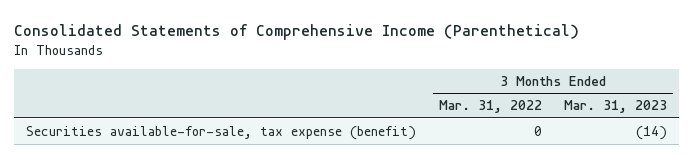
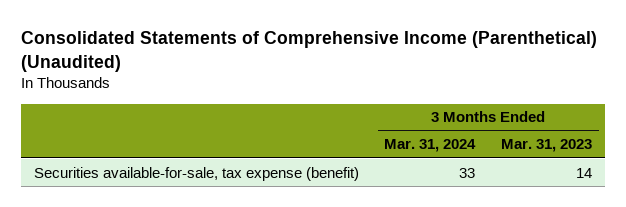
- Consolidated Statements of Comprehensive Income (Parenthetical)
+ Consolidated Statements of Comprehensive Income (Parenthetical) (Unaudited)
- | 3 Months Ended Mar. 31, 2022 | 3 Months Ended Mar. 31, 2023
+ | 3 Months Ended Mar. 31, 2024 | 3 Months Ended Mar. 31, 2023
- Securities available-for-sale, tax expense (benefit) | 0 | (14)
+ Securities available-for-sale, tax expense (benefit) | 33 | 14

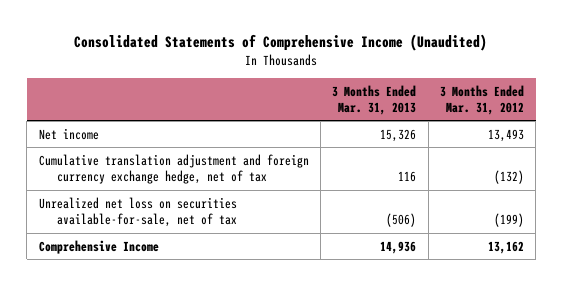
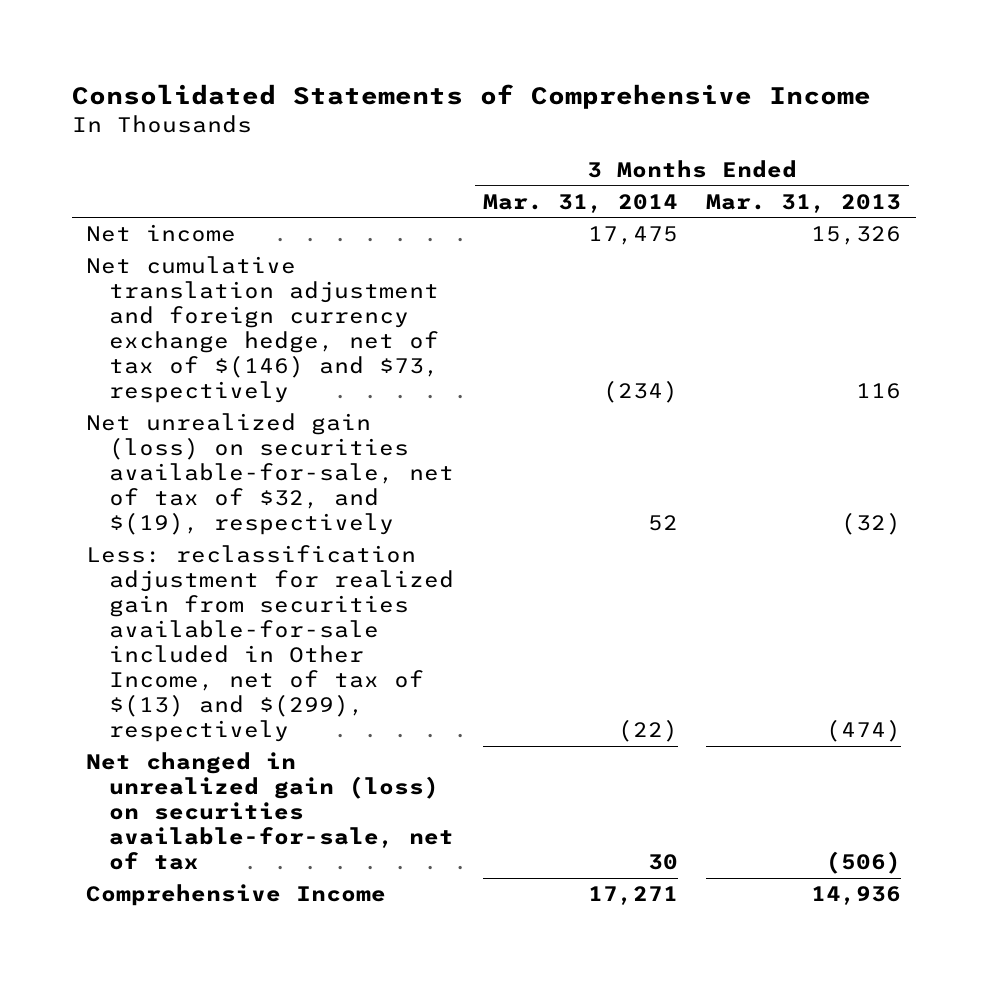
- Consolidated Statements of Comprehensive Income (Unaudited)
+ Consolidated Statements of Comprehensive Income
- | 3 Months Ended Mar. 31, 2013 | 3 Months Ended Mar. 31, 2012
+ | 3 Months Ended Mar. 31, 2014 | 3 Months Ended Mar. 31, 2013
- Cumulative translation adjustment and foreign currency exchange hedge, net of tax | 116 | (132)
- Unrealized net loss on securities available-for-sale, net of tax | (506) | (199)
+ Net cumulative translation adjustment and foreign currency exchange hedge, net of tax of $(146) and $73, respectively | (234) | 116
+ Net unrealized gain (loss) on securities available-for-sale, net of tax of $32, and $(19), respectively | 52 | (32)
+ Less: reclassification adjustment for realized gain from securities available-for-sale included in Other Income, net of tax of $(13) and $(299), respectively | (22) | (474)
+ Net changed in unrealized gain (loss) on securities available-for-sale, net of tax | 30 | (506)

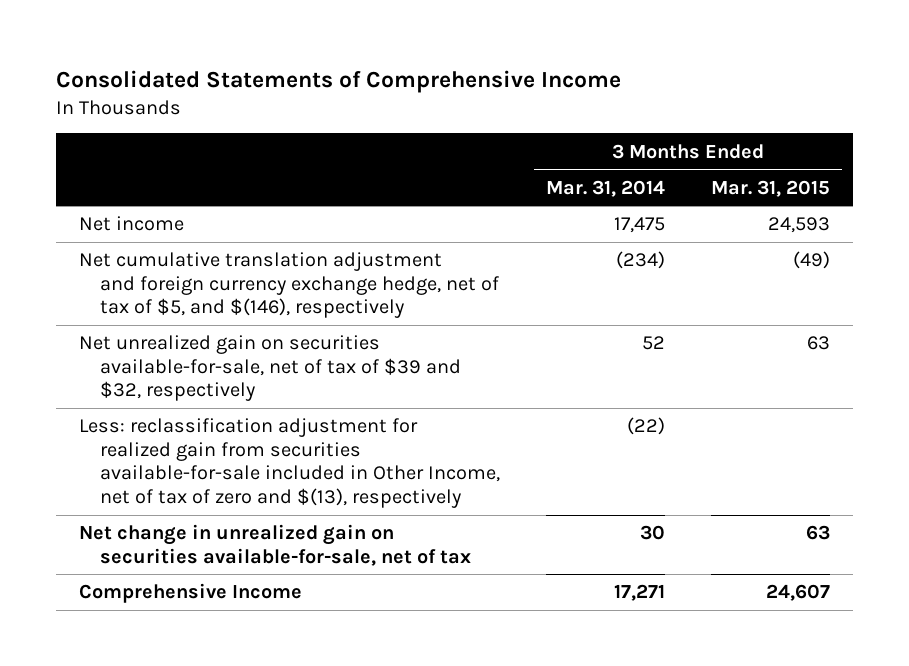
- | 3 Months Ended Mar. 31, 2014 | 3 Months Ended Mar. 31, 2013
+ | 3 Months Ended Mar. 31, 2014 | 3 Months Ended Mar. 31, 2015
- Net cumulative translation adjustment and foreign currency exchange hedge, net of tax of $(146) and $73, respectively | (234) | 116
- Net unrealized gain (loss) on securities available-for-sale, net of tax of $32, and $(19), respectively | 52 | (32)
- Less: reclassification adjustment for realized gain from securities available-for-sale included in Other Income, net of tax of $(13) and $(299), respectively | (22) | (474)
- Net changed in unrealized gain (loss) on securities available-for-sale, net of tax | 30 | (506)
+ Net cumulative translation adjustment and foreign currency exchange hedge, net of tax of $5, and $(146), respectively | (234) | (49)
+ Net unrealized gain on securities available-for-sale, net of tax of $39 and $32, respectively | 52 | 63
+ Less: reclassification adjustment for realized gain from securities available-for-sale included in Other Income, net of tax of zero and $(13), respectively | (22) |
+ Net change in unrealized gain on securities available-for-sale, net of tax | 30 | 63

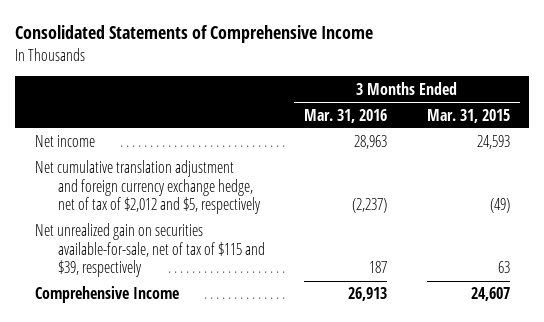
- | 3 Months Ended Mar. 31, 2014 | 3 Months Ended Mar. 31, 2015
+ | 3 Months Ended Mar. 31, 2016 | 3 Months Ended Mar. 31, 2015
- Net cumulative translation adjustment and foreign currency exchange hedge, net of tax of $5, and $(146), respectively | (234) | (49)
- Net unrealized gain on securities available-for-sale, net of tax of $39 and $32, respectively | 52 | 63
- Less: reclassification adjustment for realized gain from securities available-for-sale included in Other Income, net of tax of zero and $(13), respectively | (22) |
- Net change in unrealized gain on securities available-for-sale, net of tax | 30 | 63
+ Net cumulative translation adjustment and foreign currency exchange hedge, net of tax of $2,012 and $5, respectively | (2,237) | (49)
+ Net unrealized gain on securities available-for-sale, net of tax of $115 and $39, respectively | 187 | 63

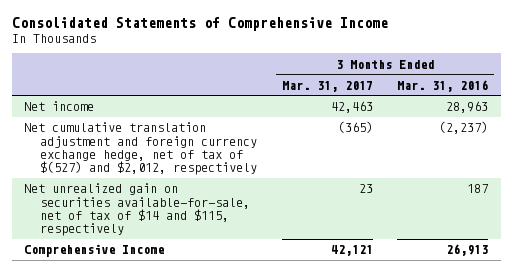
- | 3 Months Ended Mar. 31, 2016 | 3 Months Ended Mar. 31, 2015
+ | 3 Months Ended Mar. 31, 2017 | 3 Months Ended Mar. 31, 2016
- Net cumulative translation adjustment and foreign currency exchange hedge, net of tax of $2,012 and $5, respectively | (2,237) | (49)
- Net unrealized gain on securities available-for-sale, net of tax of $115 and $39, respectively | 187 | 63
+ Net cumulative translation adjustment and foreign currency exchange hedge, net of tax of $(527) and $2,012, respectively | (365) | (2,237)
+ Net unrealized gain on securities available-for-sale, net of tax of $14 and $115, respectively | 23 | 187

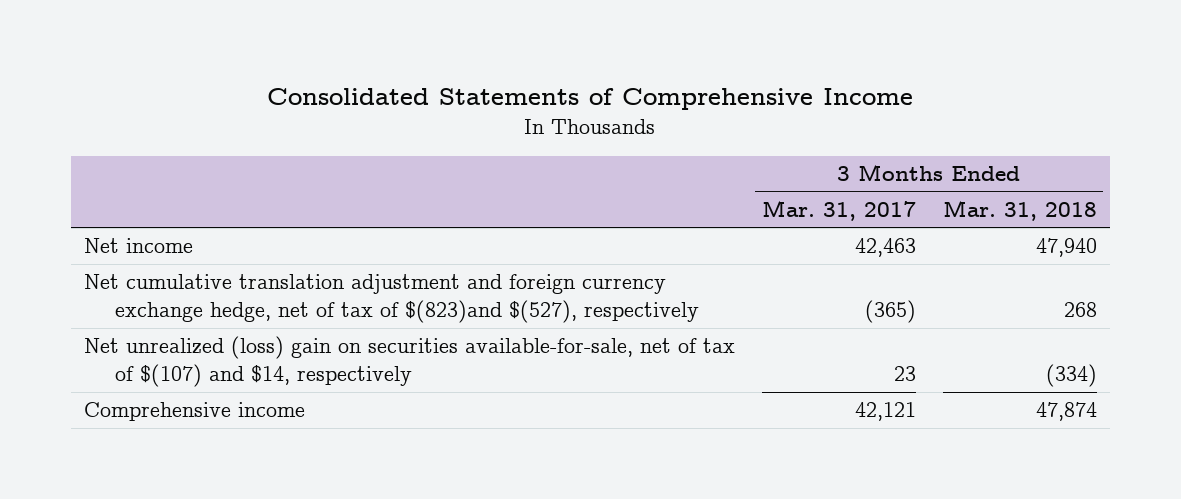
- | 3 Months Ended Mar. 31, 2017 | 3 Months Ended Mar. 31, 2016
+ | 3 Months Ended Mar. 31, 2017 | 3 Months Ended Mar. 31, 2018
- Net cumulative translation adjustment and foreign currency exchange hedge, net of tax of $(527) and $2,012, respectively | (365) | (2,237)
- Net unrealized gain on securities available-for-sale, net of tax of $14 and $115, respectively | 23 | 187
- Comprehensive Income | 42,121 | 26,913
+ Net cumulative translation adjustment and foreign currency exchange hedge, net of tax of $(823)and $(527), respectively | (365) | 268
+ Net unrealized (loss) gain on securities available-for-sale, net of tax of $(107) and $14, respectively | 23 | (334)
+ Comprehensive income | 42,121 | 47,874

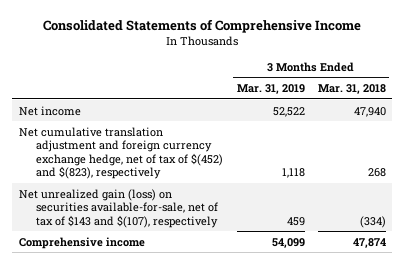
- | 3 Months Ended Mar. 31, 2017 | 3 Months Ended Mar. 31, 2018
+ | 3 Months Ended Mar. 31, 2019 | 3 Months Ended Mar. 31, 2018
- Net cumulative translation adjustment and foreign currency exchange hedge, net of tax of $(823)and $(527), respectively | (365) | 268
- Net unrealized (loss) gain on securities available-for-sale, net of tax of $(107) and $14, respectively | 23 | (334)
+ Net cumulative translation adjustment and foreign currency exchange hedge, net of tax of $(452) and $(823), respectively | 1,118 | 268
+ Net unrealized gain (loss) on securities available-for-sale, net of tax of $143 and $(107), respectively | 459 | (334)

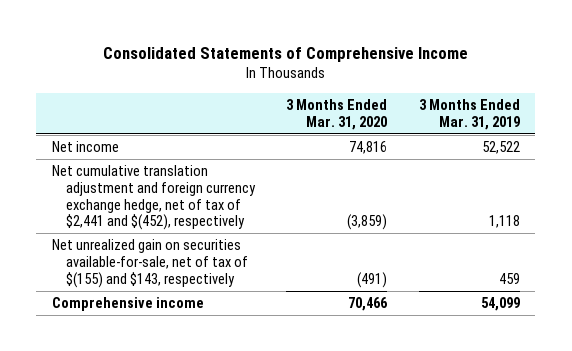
- | 3 Months Ended Mar. 31, 2019 | 3 Months Ended Mar. 31, 2018
+ | 3 Months Ended Mar. 31, 2020 | 3 Months Ended Mar. 31, 2019
- Net cumulative translation adjustment and foreign currency exchange hedge, net of tax of $(452) and $(823), respectively | 1,118 | 268
- Net unrealized gain (loss) on securities available-for-sale, net of tax of $143 and $(107), respectively | 459 | (334)
+ Net cumulative translation adjustment and foreign currency exchange hedge, net of tax of $2,441 and $(452), respectively | (3,859) | 1,118
+ Net unrealized gain on securities available-for-sale, net of tax of $(155) and $143, respectively | (491) | 459

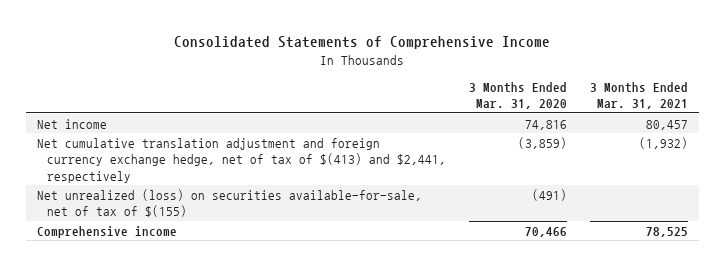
- | 3 Months Ended Mar. 31, 2020 | 3 Months Ended Mar. 31, 2019
+ | 3 Months Ended Mar. 31, 2020 | 3 Months Ended Mar. 31, 2021
- Net cumulative translation adjustment and foreign currency exchange hedge, net of tax of $2,441 and $(452), respectively | (3,859) | 1,118
- Net unrealized gain on securities available-for-sale, net of tax of $(155) and $143, respectively | (491) | 459
+ Net cumulative translation adjustment and foreign currency exchange hedge, net of tax of $(413) and $2,441, respectively | (3,859) | (1,932)
+ Net unrealized (loss) on securities available-for-sale, net of tax of $(155) | (491) |

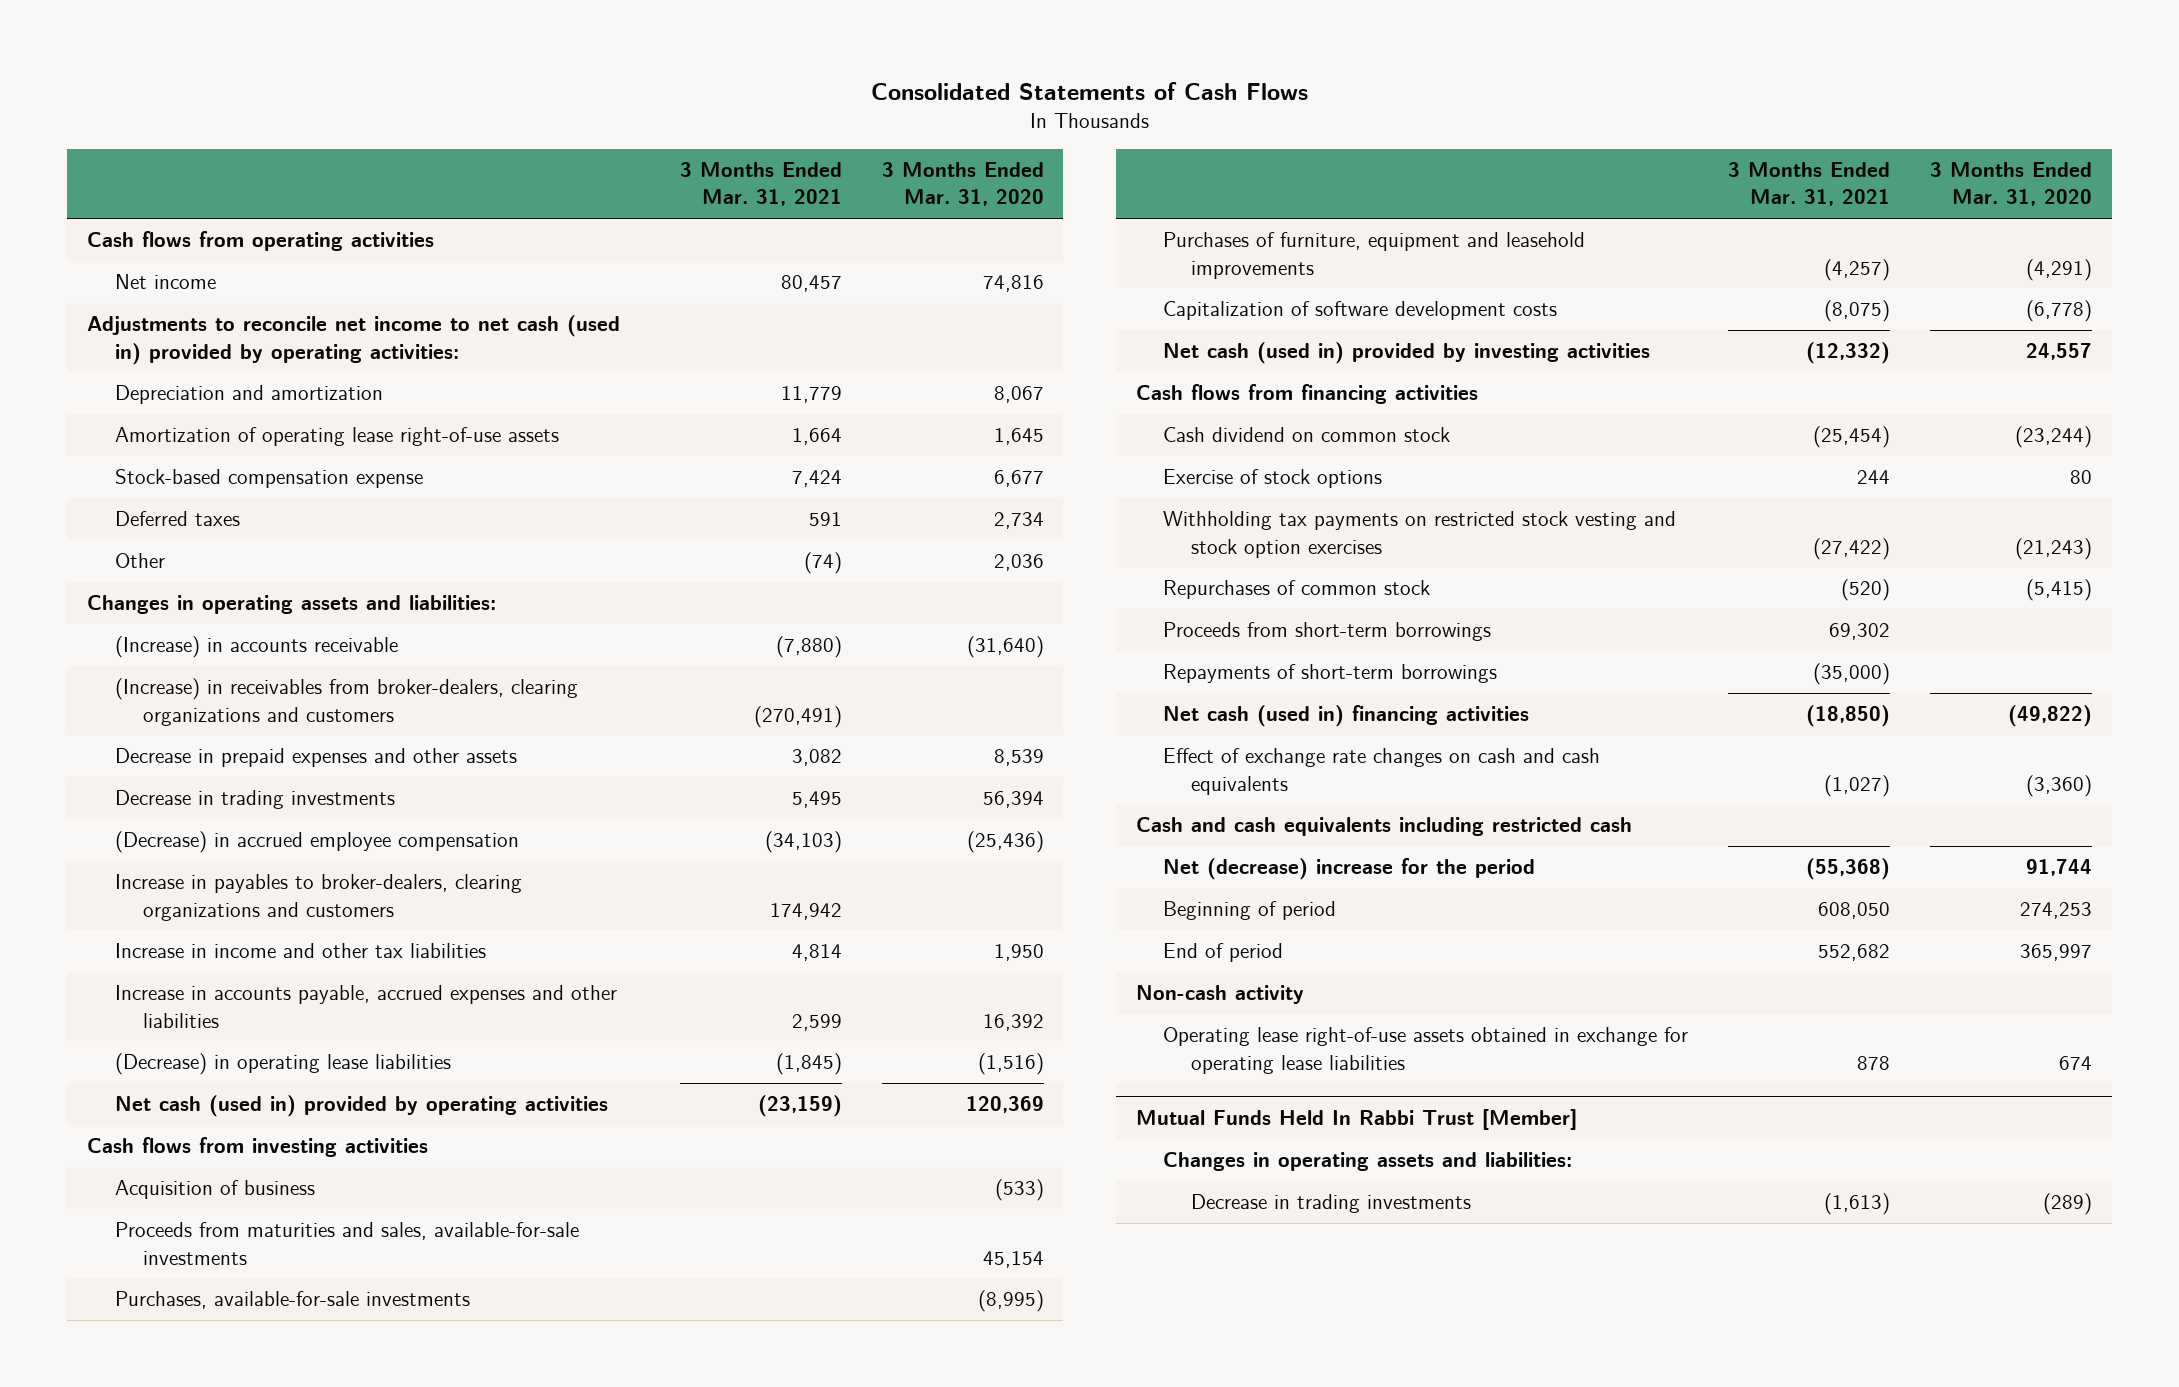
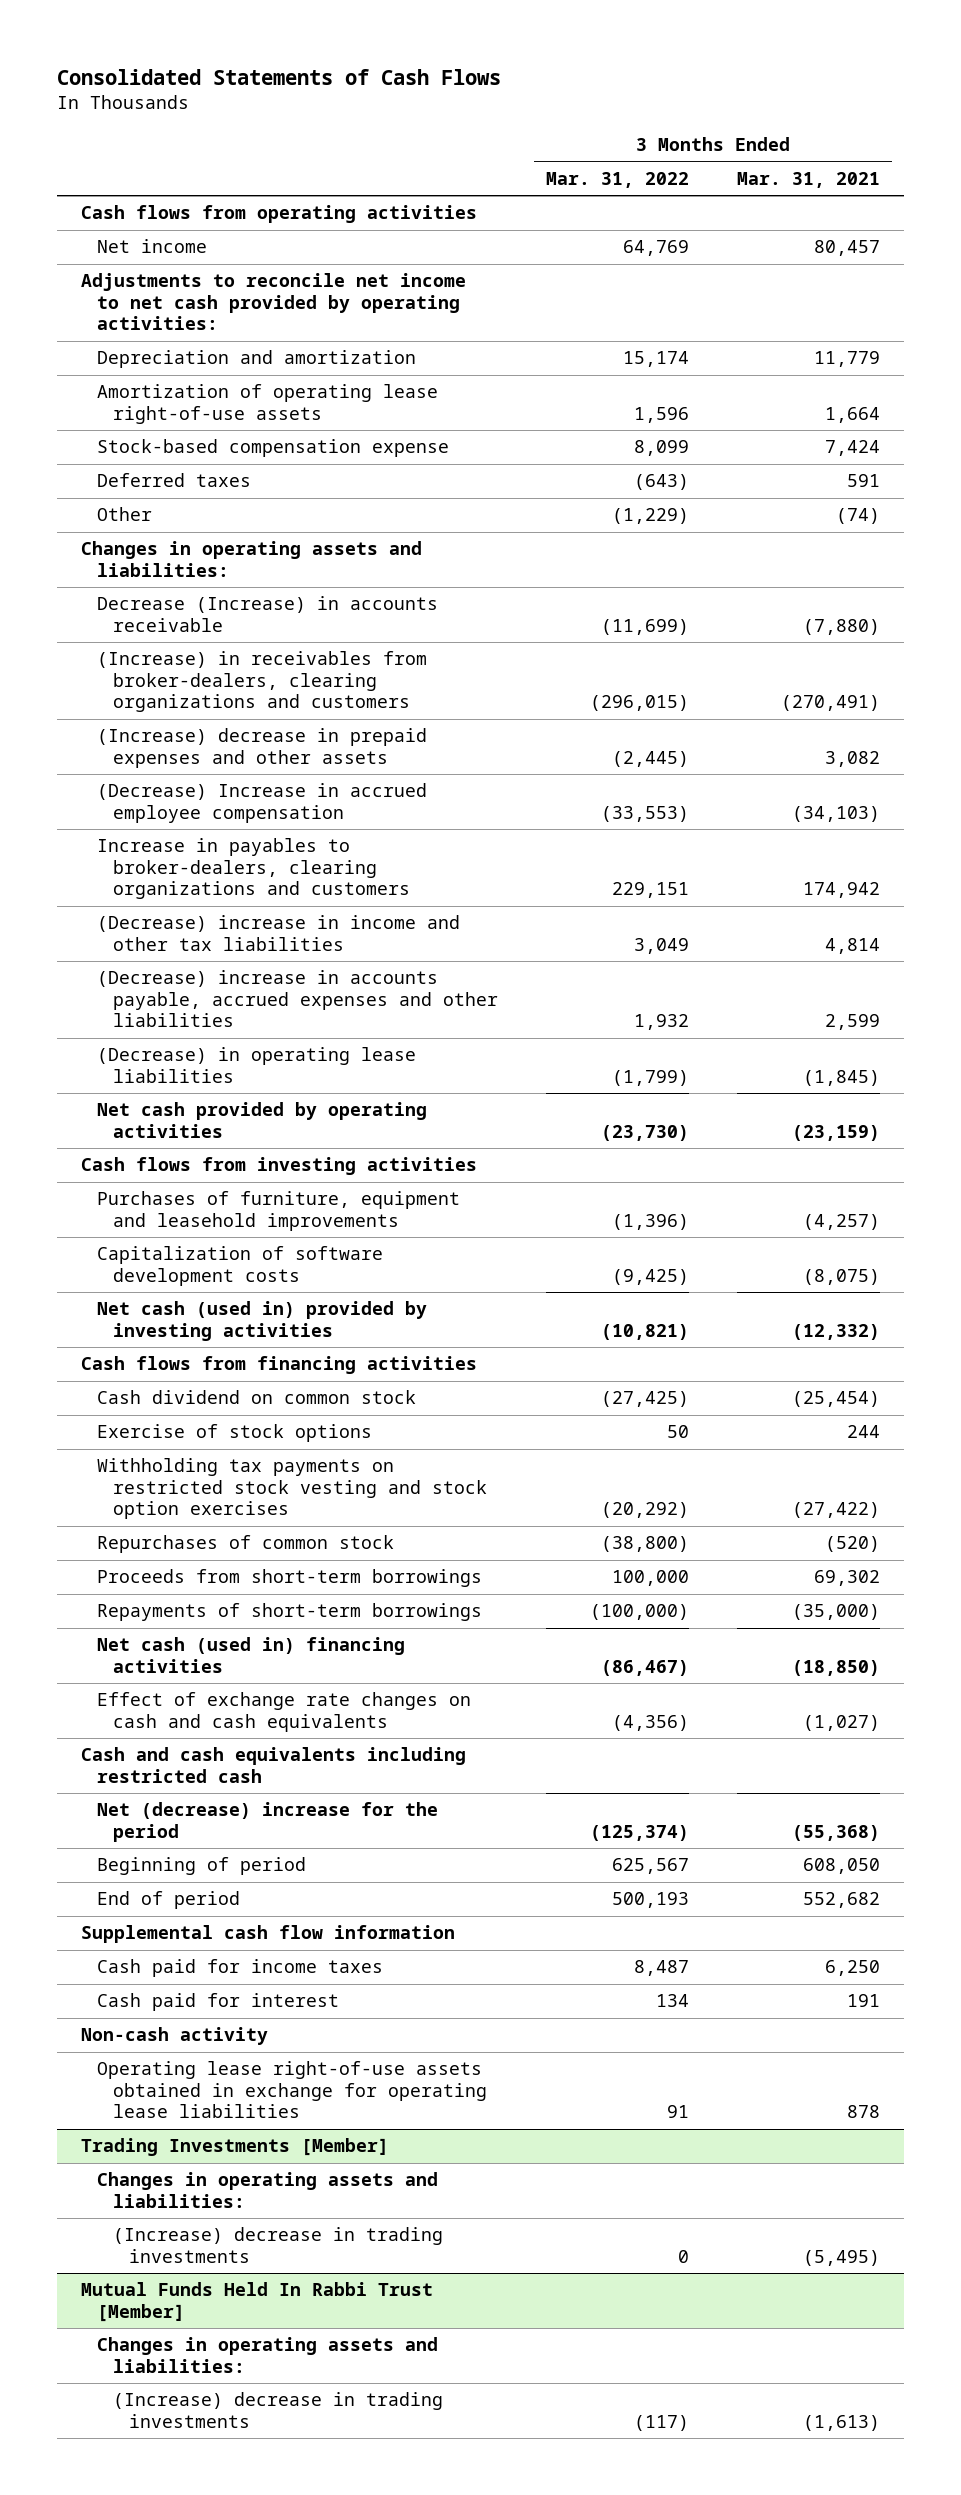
- | 3 Months Ended Mar. 31, 2021 | 3 Months Ended Mar. 31, 2020
+ | 3 Months Ended Mar. 31, 2022 | 3 Months Ended Mar. 31, 2021
- Adjustments to reconcile net income to net cash (used in) provided by operating activities:
+ Adjustments to reconcile net income to net cash provided by operating activities:
- (Increase) in accounts receivable | (7,880) | (31,640)
+ Decrease (Increase) in accounts receivable | (11,699) | (7,880)
- Decrease in prepaid expenses and other assets | 3,082 | 8,539
- Decrease in trading investments | 5,495 | 56,394
- (Decrease) in accrued employee compensation | (34,103) | (25,436)
+ (Increase) decrease in prepaid expenses and other assets | (2,445) | 3,082
+ (Decrease) Increase in accrued employee compensation | (33,553) | (34,103)
- Increase in income and other tax liabilities | 4,814 | 1,950
- Increase in accounts payable, accrued expenses and other liabilities | 2,599 | 16,392
+ (Decrease) increase in income and other tax liabilities | 3,049 | 4,814
+ (Decrease) increase in accounts payable, accrued expenses and other liabilities | 1,932 | 2,599
- Net cash (used in) provided by operating activities | (23,159) | 120,369
+ Net cash provided by operating activities | (23,730) | (23,159)
- Acquisition of business | | (533)
- Proceeds from maturities and sales, available-for-sale investments | | 45,154
- Purchases, available-for-sale investments | | (8,995)
+ Supplemental cash flow information
+ Cash paid for income taxes | 8,487 | 6,250
+ Cash paid for interest | 134 | 191
+ Trading Investments [Member]
+ Changes in operating assets and liabilities:
+ (Increase) decrease in trading investments | 0 | (5,495)
@ Mutual Funds Held In Rabbi Trust [Member]
- Decrease in trading investments | (1,613) | (289)
+ (Increase) decrease in trading investments | (117) | (1,613)

